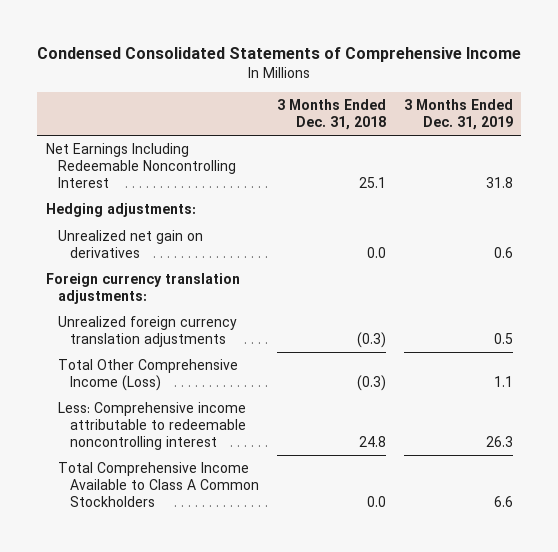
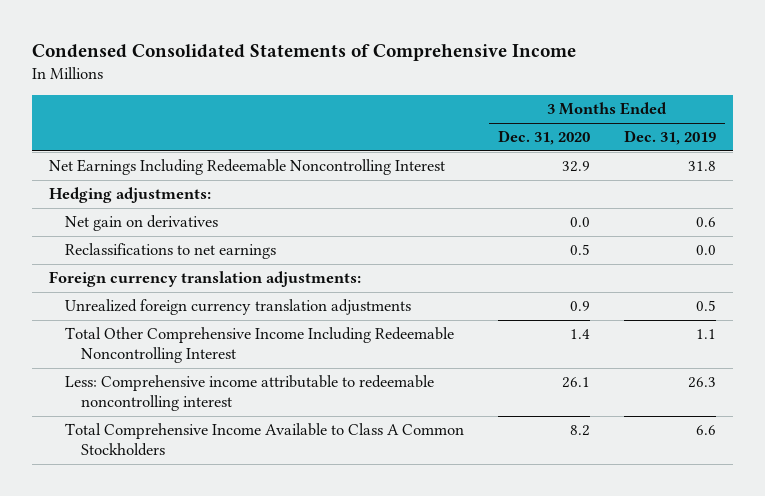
- | 3 Months Ended Dec. 31, 2018 | 3 Months Ended Dec. 31, 2019
+ | 3 Months Ended Dec. 31, 2020 | 3 Months Ended Dec. 31, 2019
- Unrealized net gain on derivatives | 0.0 | 0.6
+ Net gain on derivatives | 0.0 | 0.6
+ Reclassifications to net earnings | 0.5 | 0.0
- Total Other Comprehensive Income (Loss) | (0.3) | 1.1
+ Total Other Comprehensive Income Including Redeemable Noncontrolling Interest | 1.4 | 1.1

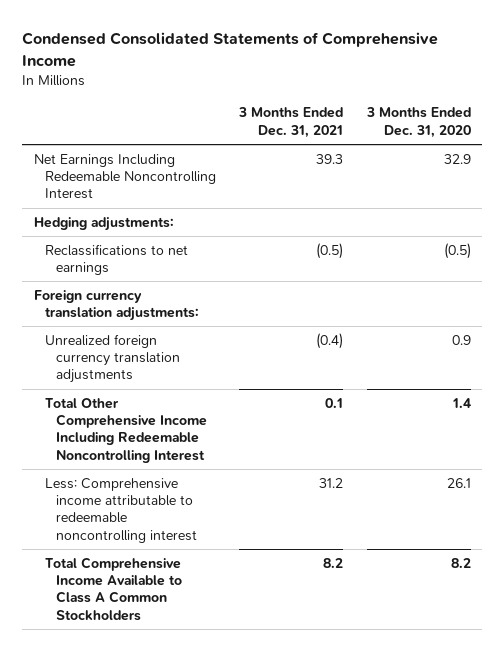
- | 3 Months Ended Dec. 31, 2020 | 3 Months Ended Dec. 31, 2019
+ | 3 Months Ended Dec. 31, 2021 | 3 Months Ended Dec. 31, 2020
- Net gain on derivatives | 0.0 | 0.6
- Reclassifications to net earnings | 0.5 | 0.0
+ Reclassifications to net earnings | (0.5) | (0.5)

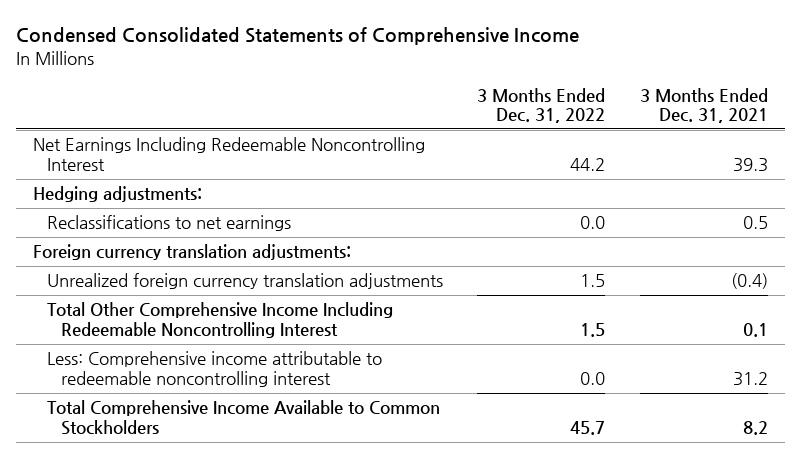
- | 3 Months Ended Dec. 31, 2021 | 3 Months Ended Dec. 31, 2020
+ | 3 Months Ended Dec. 31, 2022 | 3 Months Ended Dec. 31, 2021
- Reclassifications to net earnings | (0.5) | (0.5)
+ Reclassifications to net earnings | 0.0 | 0.5
- Total Comprehensive Income Available to Class A Common Stockholders | 8.2 | 8.2
+ Total Comprehensive Income Available to Common Stockholders | 45.7 | 8.2

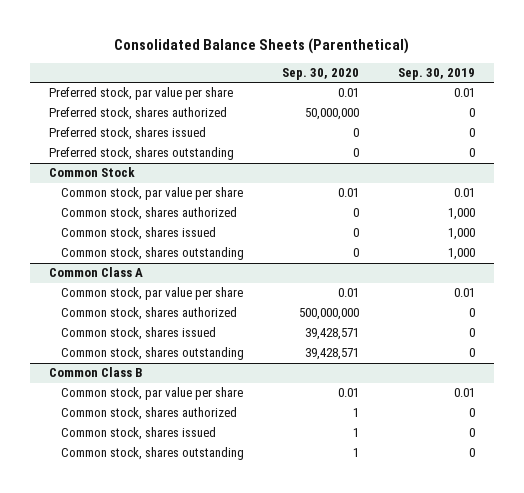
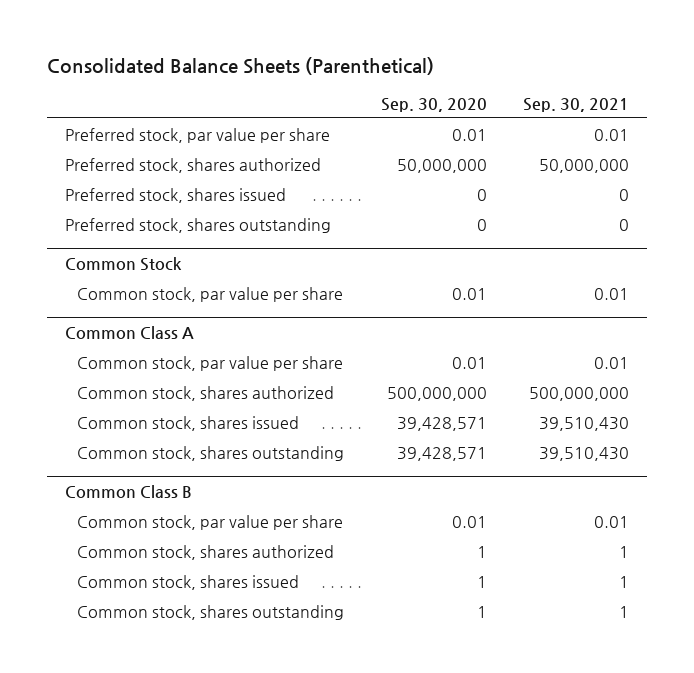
- | Sep. 30, 2020 | Sep. 30, 2019
+ | Sep. 30, 2020 | Sep. 30, 2021
@ Common Stock
- Common stock, shares authorized | 0 | 1,000
- Common stock, shares issued | 0 | 1,000
- Common stock, shares outstanding | 0 | 1,000

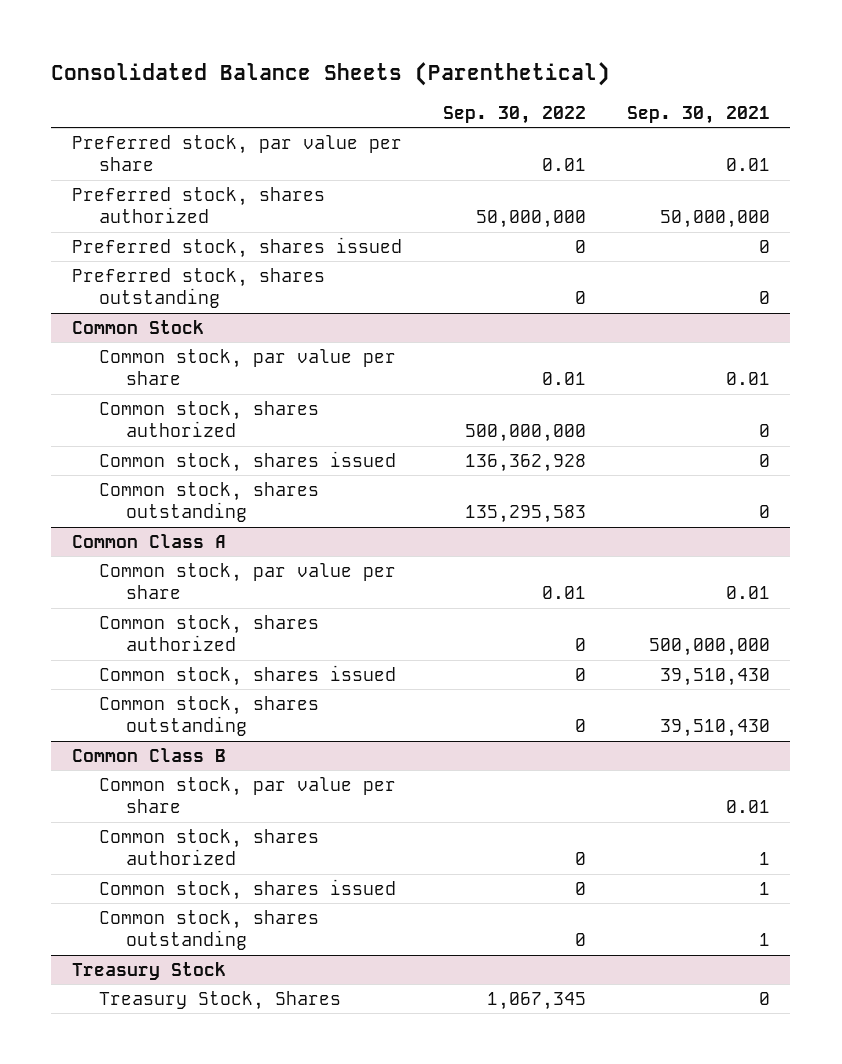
- | Sep. 30, 2020 | Sep. 30, 2021
+ | Sep. 30, 2022 | Sep. 30, 2021
@ Common Stock
+ Common stock, shares authorized | 500,000,000 | 0
+ Common stock, shares issued | 136,362,928 | 0
+ Common stock, shares outstanding | 135,295,583 | 0
+ Treasury Stock
+ Treasury Stock, Shares | 1,067,345 | 0

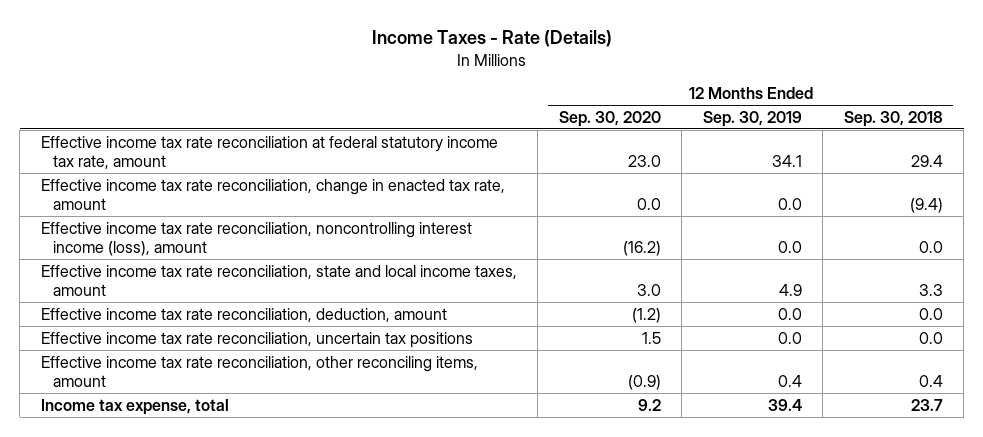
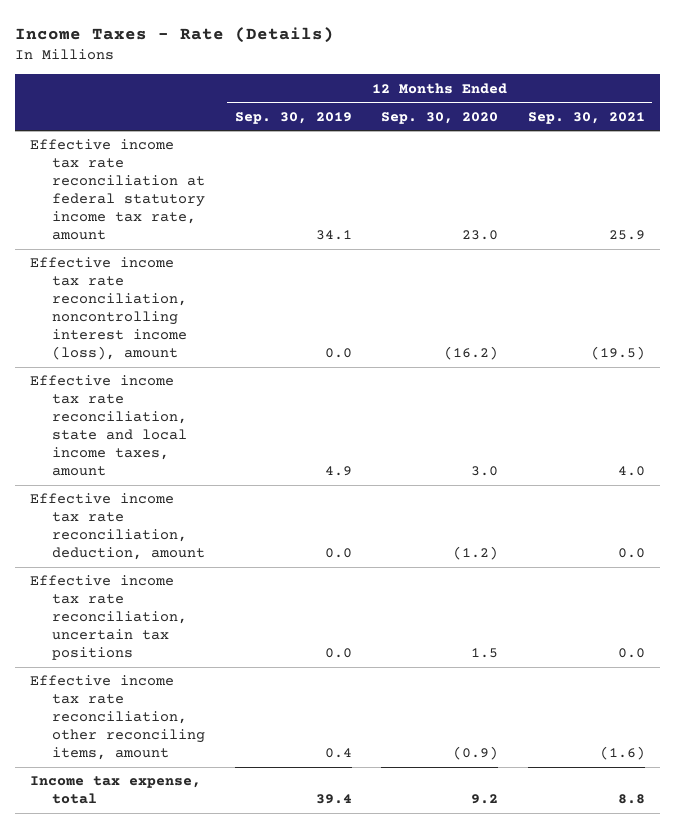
- | 12 Months Ended Sep. 30, 2020 | 12 Months Ended Sep. 30, 2019 | 12 Months Ended Sep. 30, 2018
+ | 12 Months Ended Sep. 30, 2019 | 12 Months Ended Sep. 30, 2020 | 12 Months Ended Sep. 30, 2021
- Effective income tax rate reconciliation, change in enacted tax rate, amount | 0.0 | 0.0 | (9.4)

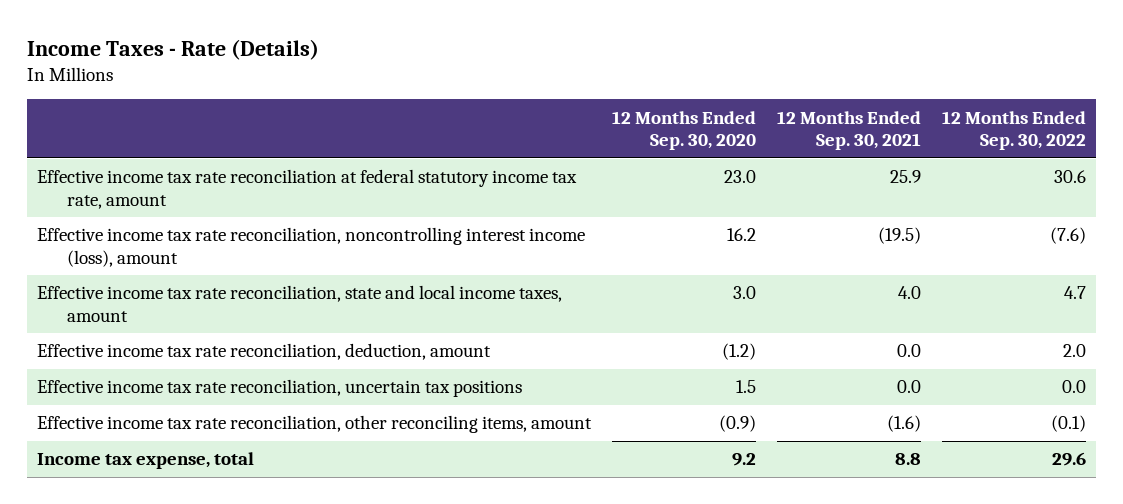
- | 12 Months Ended Sep. 30, 2019 | 12 Months Ended Sep. 30, 2020 | 12 Months Ended Sep. 30, 2021
+ | 12 Months Ended Sep. 30, 2020 | 12 Months Ended Sep. 30, 2021 | 12 Months Ended Sep. 30, 2022
- Effective income tax rate reconciliation, noncontrolling interest income (loss), amount | 0.0 | (16.2) | (19.5)
+ Effective income tax rate reconciliation, noncontrolling interest income (loss), amount | 16.2 | (19.5) | (7.6)

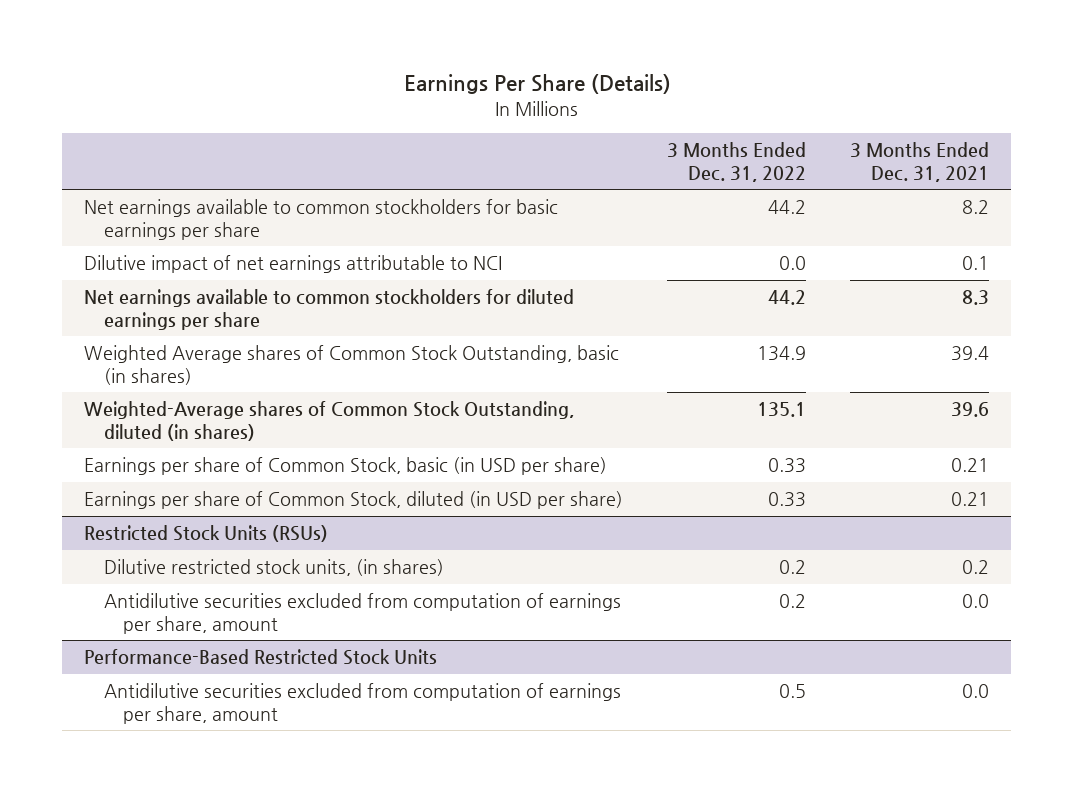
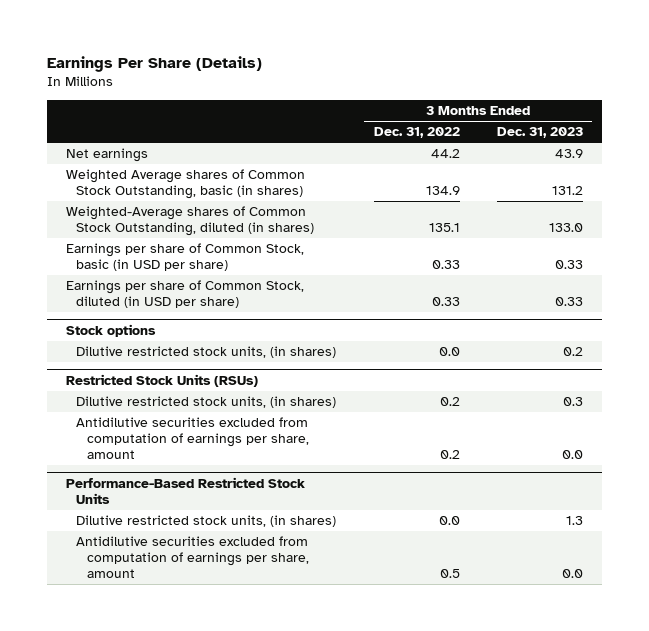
- | 3 Months Ended Dec. 31, 2022 | 3 Months Ended Dec. 31, 2021
+ | 3 Months Ended Dec. 31, 2022 | 3 Months Ended Dec. 31, 2023
- Net earnings available to common stockholders for basic earnings per share | 44.2 | 8.2
- Dilutive impact of net earnings attributable to NCI | 0.0 | 0.1
- Net earnings available to common stockholders for diluted earnings per share | 44.2 | 8.3
+ Net earnings | 44.2 | 43.9
+ Stock options
+ Dilutive restricted stock units, (in shares) | 0.0 | 0.2
@ Performance-Based Restricted Stock Units
+ Dilutive restricted stock units, (in shares) | 0.0 | 1.3

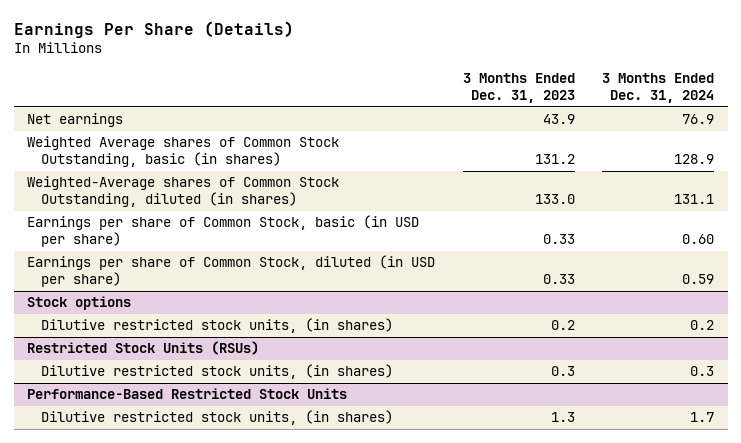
- | 3 Months Ended Dec. 31, 2022 | 3 Months Ended Dec. 31, 2023
+ | 3 Months Ended Dec. 31, 2023 | 3 Months Ended Dec. 31, 2024
@ Restricted Stock Units (RSUs)
- Antidilutive securities excluded from computation of earnings per share, amount | 0.2 | 0.0
@ Performance-Based Restricted Stock Units
- Antidilutive securities excluded from computation of earnings per share, amount | 0.5 | 0.0

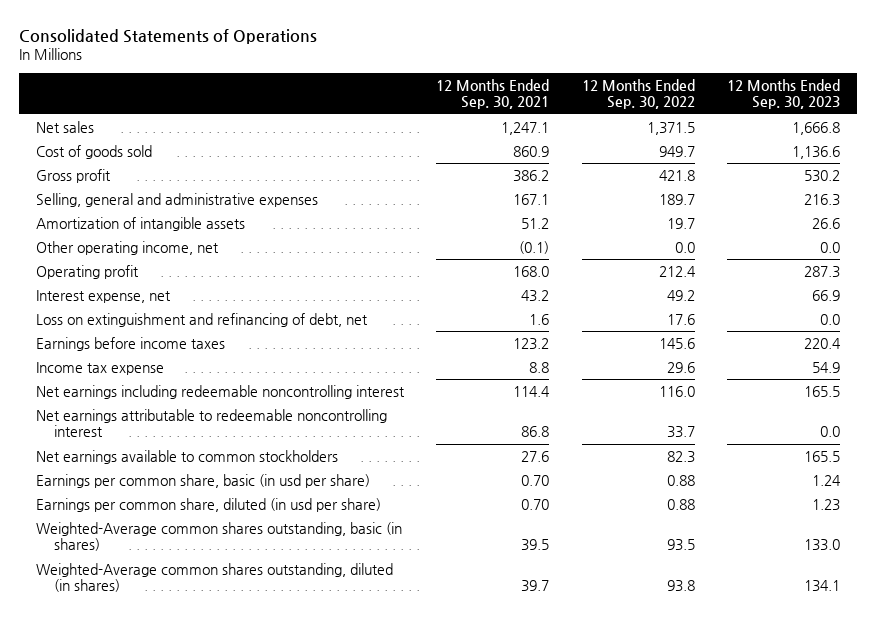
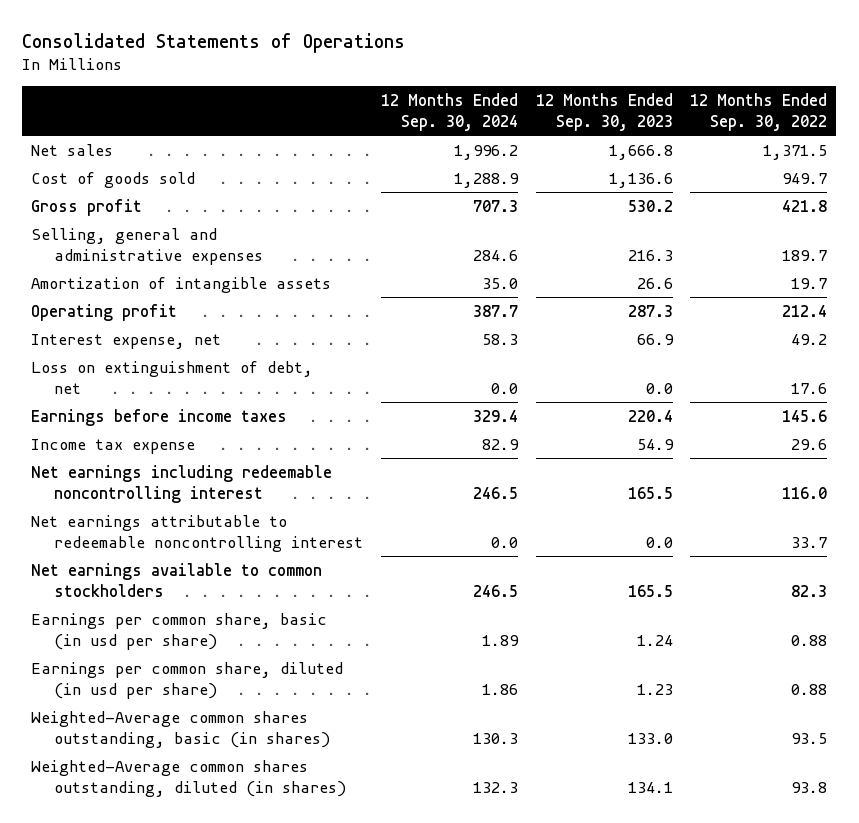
- | 12 Months Ended Sep. 30, 2021 | 12 Months Ended Sep. 30, 2022 | 12 Months Ended Sep. 30, 2023
+ | 12 Months Ended Sep. 30, 2024 | 12 Months Ended Sep. 30, 2023 | 12 Months Ended Sep. 30, 2022
- Other operating income, net | (0.1) | 0.0 | 0.0
- Loss on extinguishment and refinancing of debt, net | 1.6 | 17.6 | 0.0
+ Loss on extinguishment of debt, net | 0.0 | 0.0 | 17.6

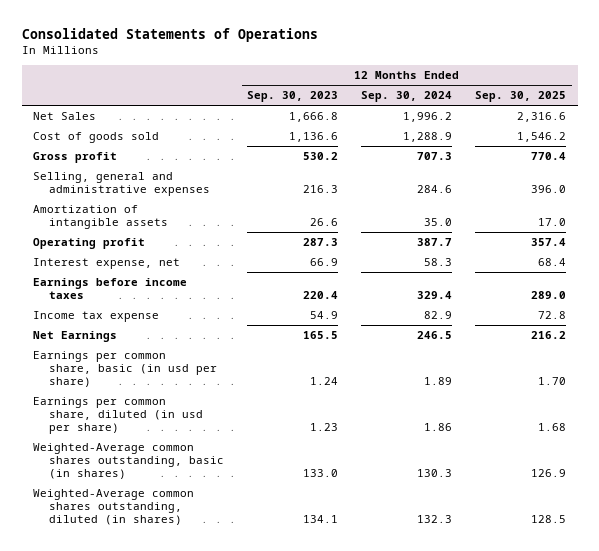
- | 12 Months Ended Sep. 30, 2024 | 12 Months Ended Sep. 30, 2023 | 12 Months Ended Sep. 30, 2022
+ | 12 Months Ended Sep. 30, 2023 | 12 Months Ended Sep. 30, 2024 | 12 Months Ended Sep. 30, 2025
- Net sales | 1,996.2 | 1,666.8 | 1,371.5
+ Net Sales | 1,666.8 | 1,996.2 | 2,316.6
- Loss on extinguishment of debt, net | 0.0 | 0.0 | 17.6
- Net earnings including redeemable noncontrolling interest | 246.5 | 165.5 | 116.0
- Net earnings attributable to redeemable noncontrolling interest | 0.0 | 0.0 | 33.7
- Net earnings available to common stockholders | 246.5 | 165.5 | 82.3
+ Net Earnings | 165.5 | 246.5 | 216.2

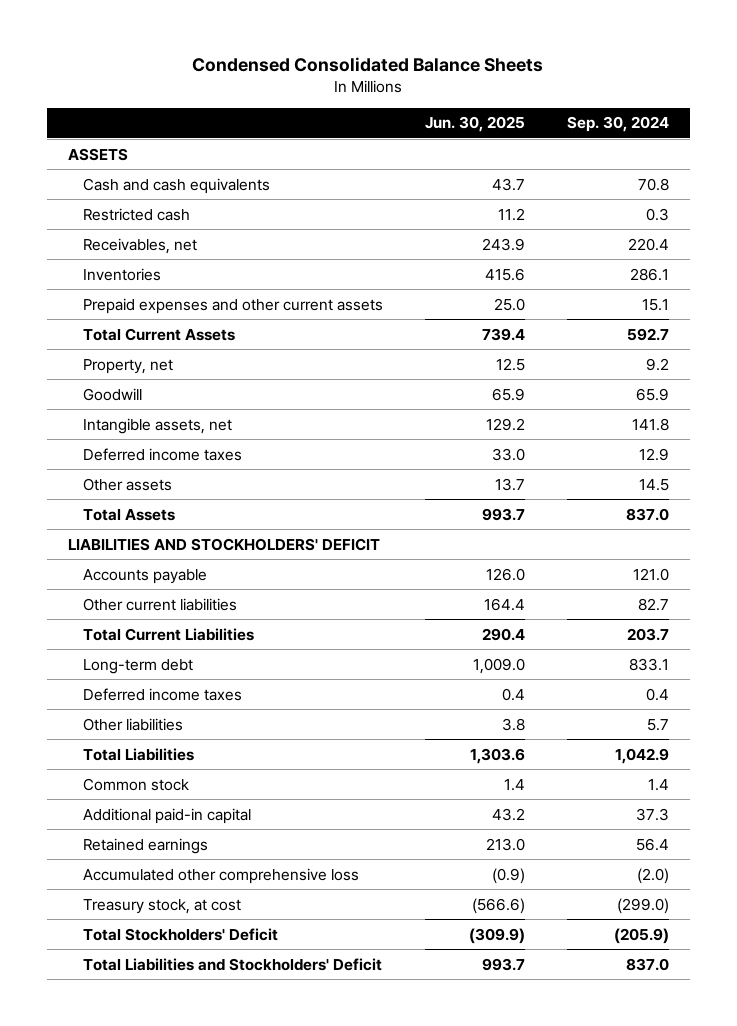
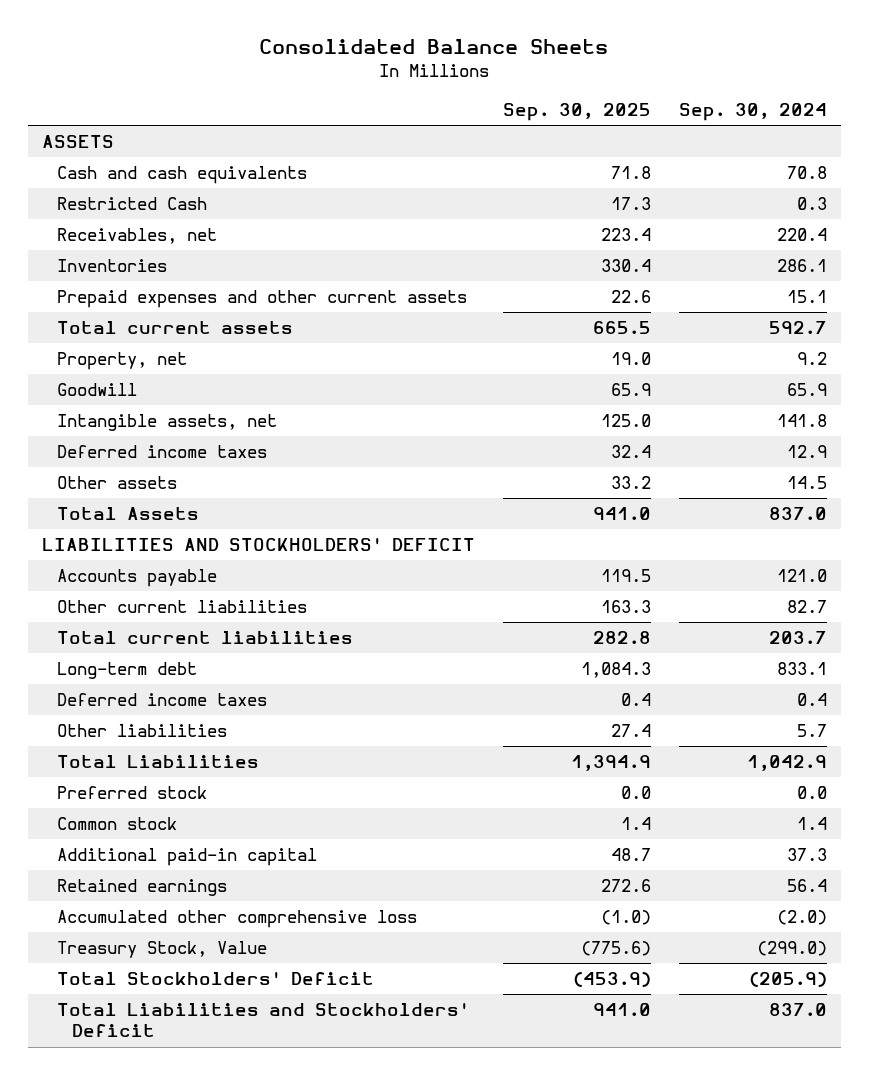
- Condensed Consolidated Balance Sheets
+ Consolidated Balance Sheets
- | Jun. 30, 2025 | Sep. 30, 2024
+ | Sep. 30, 2025 | Sep. 30, 2024
- Restricted cash | 11.2 | 0.3
+ Restricted Cash | 17.3 | 0.3
- Total Current Assets | 739.4 | 592.7
+ Total current assets | 665.5 | 592.7
- Total Current Liabilities | 290.4 | 203.7
+ Total current liabilities | 282.8 | 203.7
+ Preferred stock | 0.0 | 0.0
- Treasury stock, at cost | (566.6) | (299.0)
+ Treasury Stock, Value | (775.6) | (299.0)

